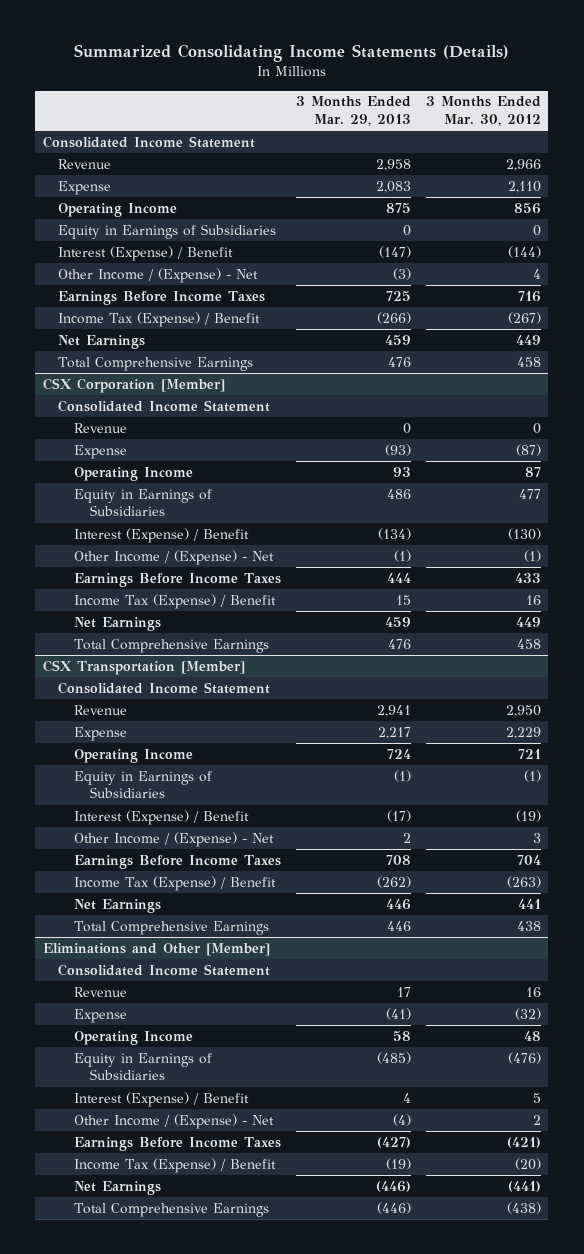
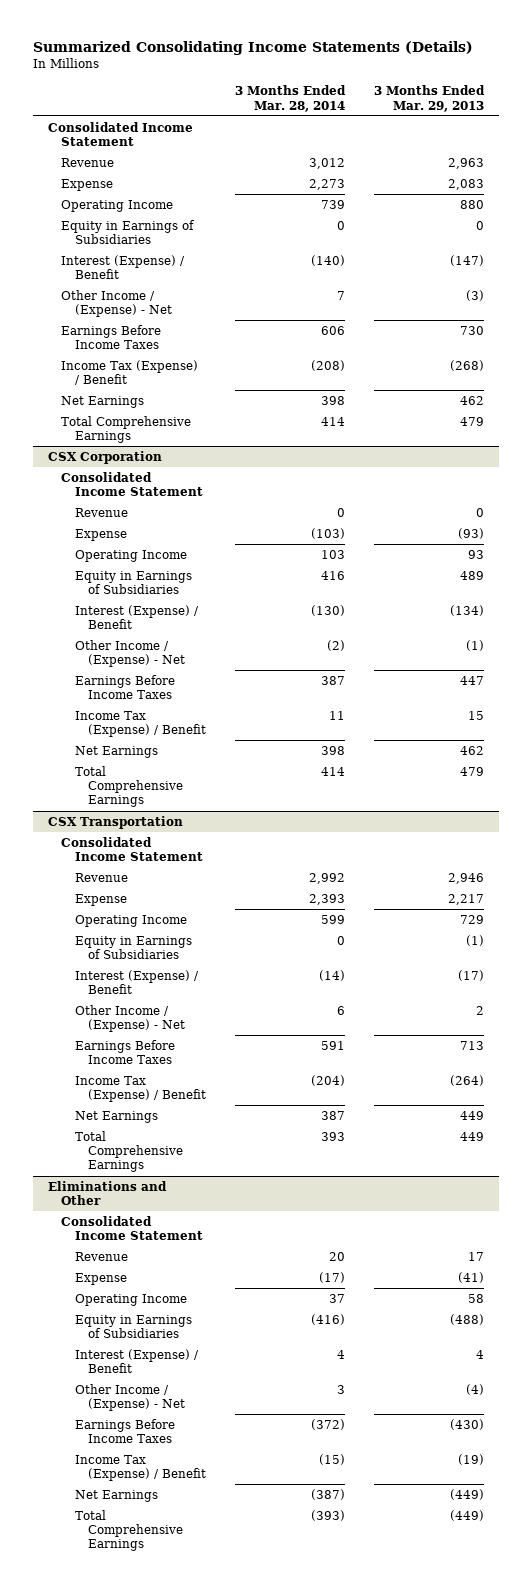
- | 3 Months Ended Mar. 29, 2013 | 3 Months Ended Mar. 30, 2012
+ | 3 Months Ended Mar. 28, 2014 | 3 Months Ended Mar. 29, 2013
- Revenue | 2,958 | 2,966
+ Revenue | 3,012 | 2,963
- Operating Income | 875 | 856
+ Operating Income | 739 | 880
- Earnings Before Income Taxes | 725 | 716
- Income Tax (Expense) / Benefit | (266) | (267)
- Net Earnings | 459 | 449
- Total Comprehensive Earnings | 476 | 458
- CSX Corporation [Member]
+ Earnings Before Income Taxes | 606 | 730
+ Income Tax (Expense) / Benefit | (208) | (268)
+ Net Earnings | 398 | 462
+ Total Comprehensive Earnings | 414 | 479
+ CSX Corporation
- Equity in Earnings of Subsidiaries | 486 | 477
+ Equity in Earnings of Subsidiaries | 416 | 489
- Earnings Before Income Taxes | 444 | 433
+ Earnings Before Income Taxes | 387 | 447
- Net Earnings | 459 | 449
- Total Comprehensive Earnings | 476 | 458
- CSX Transportation [Member]
+ Net Earnings | 398 | 462
+ Total Comprehensive Earnings | 414 | 479
+ CSX Transportation
- Revenue | 2,941 | 2,950
+ Revenue | 2,992 | 2,946
- Operating Income | 724 | 721
+ Operating Income | 599 | 729
- Earnings Before Income Taxes | 708 | 704
- Income Tax (Expense) / Benefit | (262) | (263)
- Net Earnings | 446 | 441
- Total Comprehensive Earnings | 446 | 438
- Eliminations and Other [Member]
+ Earnings Before Income Taxes | 591 | 713
+ Income Tax (Expense) / Benefit | (204) | (264)
+ Net Earnings | 387 | 449
+ Total Comprehensive Earnings | 393 | 449
+ Eliminations and Other
- Equity in Earnings of Subsidiaries | (485) | (476)
+ Equity in Earnings of Subsidiaries | (416) | (488)
- Earnings Before Income Taxes | (427) | (421)
+ Earnings Before Income Taxes | (372) | (430)
- Net Earnings | (446) | (441)
- Total Comprehensive Earnings | (446) | (438)
+ Net Earnings | (387) | (449)
+ Total Comprehensive Earnings | (393) | (449)

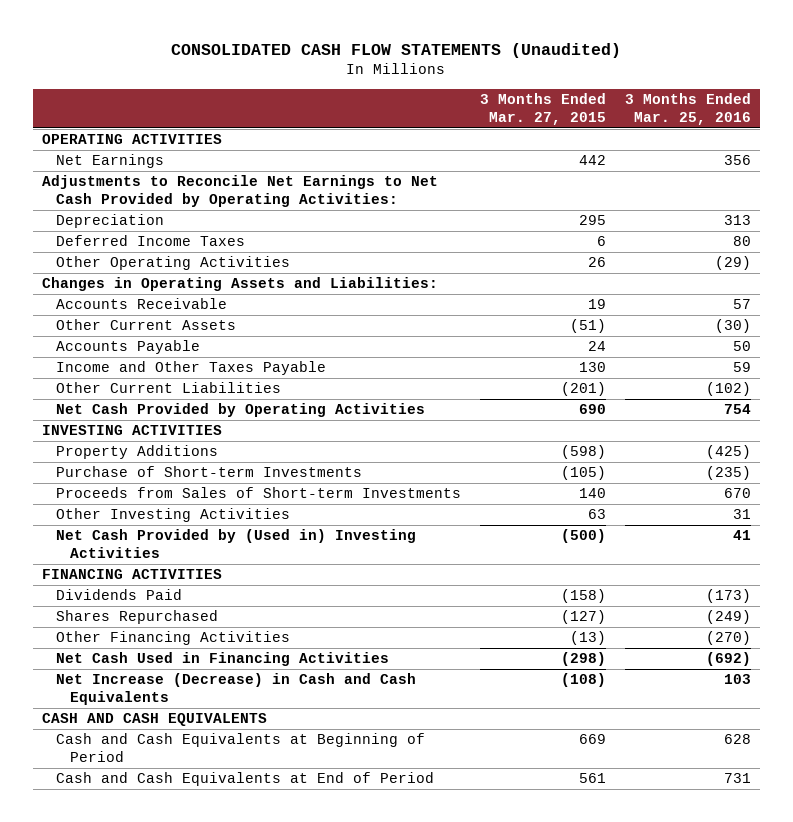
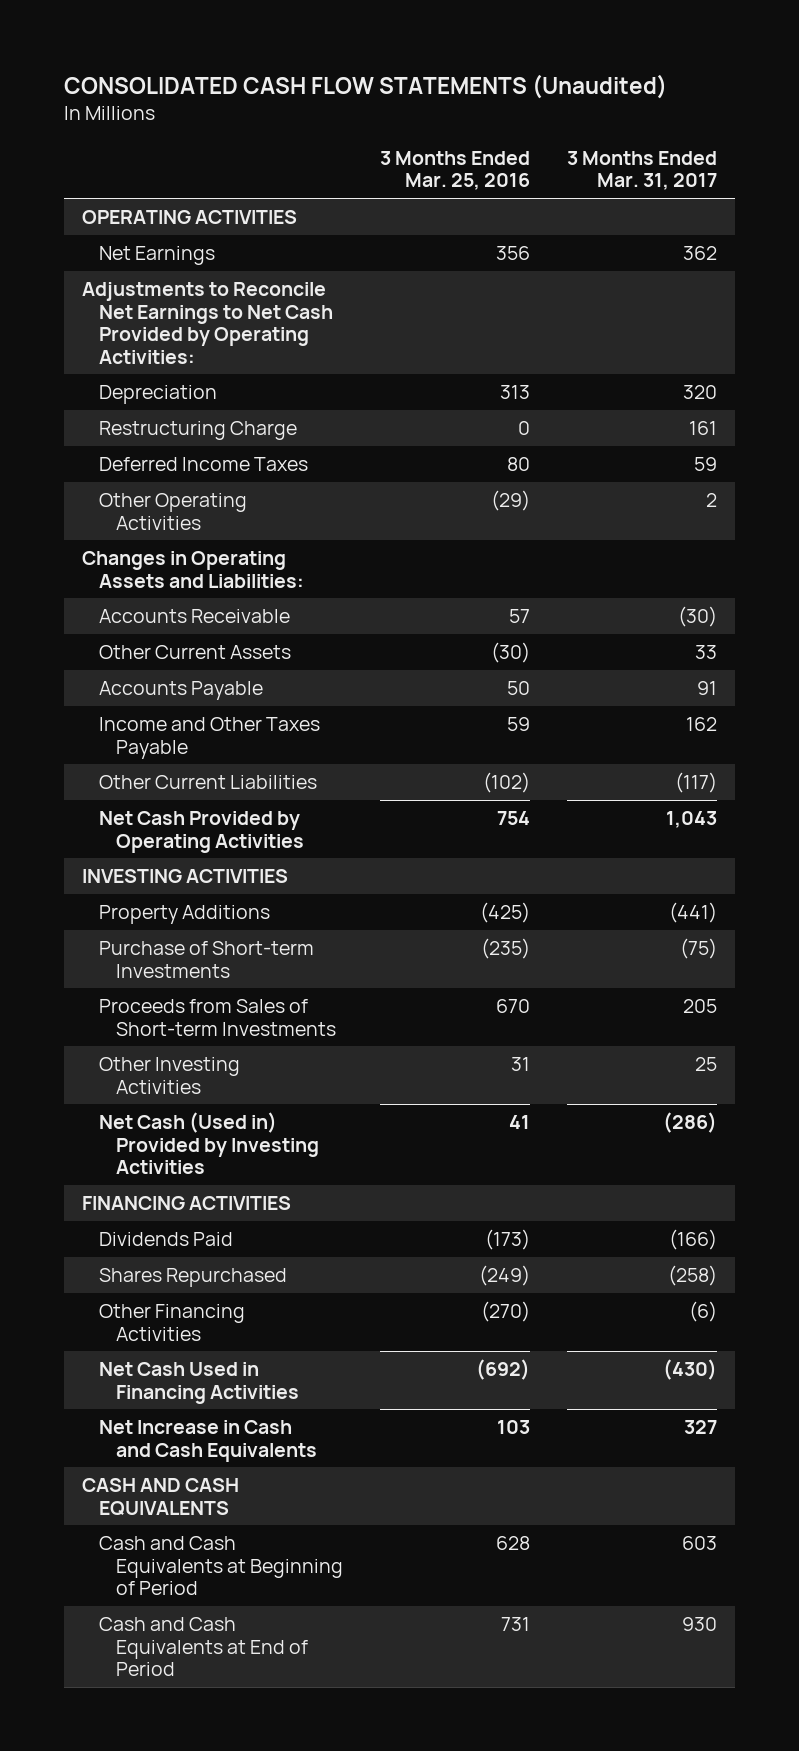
- | 3 Months Ended Mar. 27, 2015 | 3 Months Ended Mar. 25, 2016
+ | 3 Months Ended Mar. 25, 2016 | 3 Months Ended Mar. 31, 2017
+ Restructuring Charge | 0 | 161
- Net Cash Provided by (Used in) Investing Activities | (500) | 41
+ Net Cash (Used in) Provided by Investing Activities | 41 | (286)
- Net Increase (Decrease) in Cash and Cash Equivalents | (108) | 103
+ Net Increase in Cash and Cash Equivalents | 103 | 327

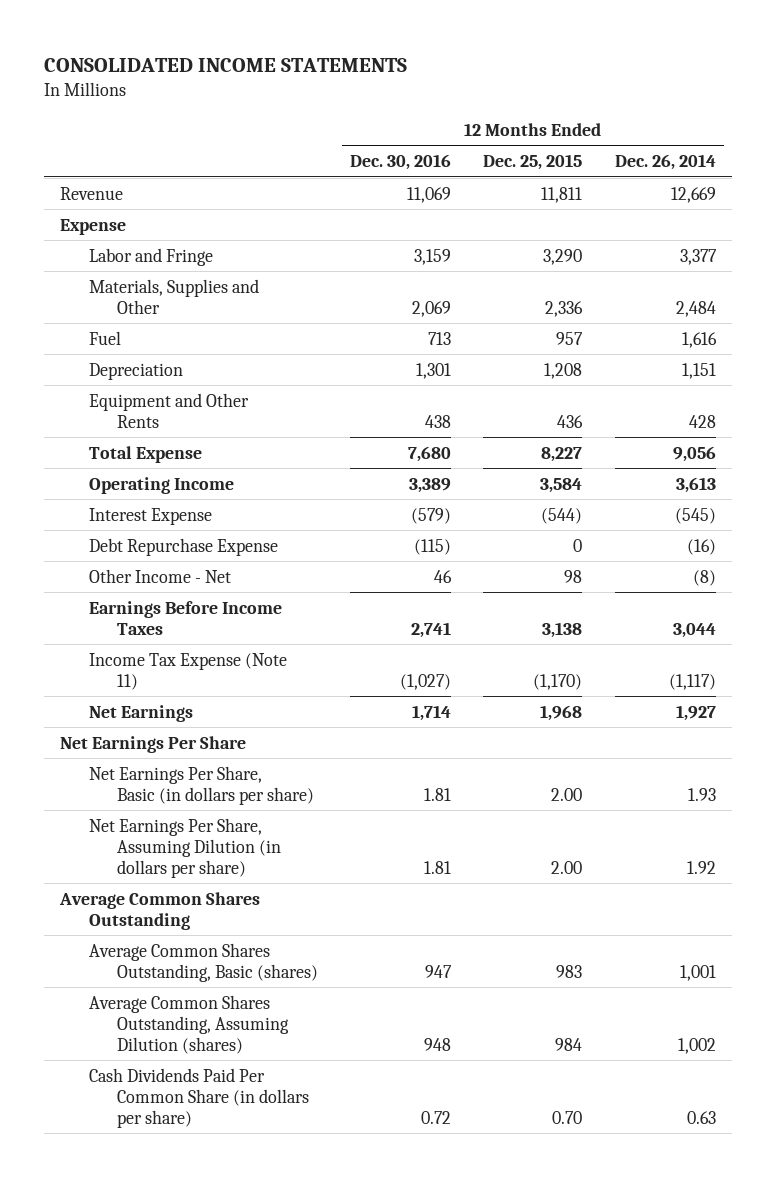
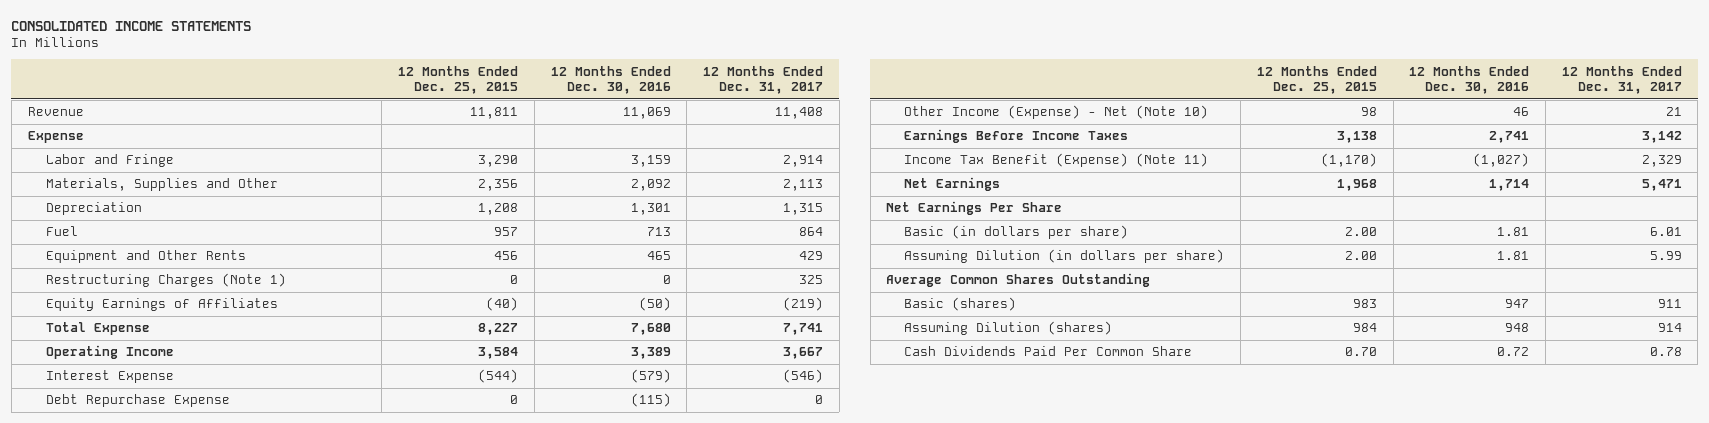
- | 12 Months Ended Dec. 30, 2016 | 12 Months Ended Dec. 25, 2015 | 12 Months Ended Dec. 26, 2014
+ | 12 Months Ended Dec. 25, 2015 | 12 Months Ended Dec. 30, 2016 | 12 Months Ended Dec. 31, 2017
- Materials, Supplies and Other | 2,069 | 2,336 | 2,484
+ Materials, Supplies and Other | 2,356 | 2,092 | 2,113
- Equipment and Other Rents | 438 | 436 | 428
moved down: Fuel | 957 | 713 | 864
+ Equipment and Other Rents | 456 | 465 | 429
+ Restructuring Charges (Note 1) | 0 | 0 | 325
+ Equity Earnings of Affiliates | (40) | (50) | (219)
- Other Income - Net | 46 | 98 | (8)
+ Other Income (Expense) - Net (Note 10) | 98 | 46 | 21
- Income Tax Expense (Note 11) | (1,027) | (1,170) | (1,117)
+ Income Tax Benefit (Expense) (Note 11) | (1,170) | (1,027) | 2,329
- Net Earnings Per Share, Basic (in dollars per share) | 1.81 | 2.00 | 1.93
- Net Earnings Per Share, Assuming Dilution (in dollars per share) | 1.81 | 2.00 | 1.92
+ Basic (in dollars per share) | 2.00 | 1.81 | 6.01
+ Assuming Dilution (in dollars per share) | 2.00 | 1.81 | 5.99
- Average Common Shares Outstanding, Basic (shares) | 947 | 983 | 1,001
- Average Common Shares Outstanding, Assuming Dilution (shares) | 948 | 984 | 1,002
- Cash Dividends Paid Per Common Share (in dollars per share) | 0.72 | 0.70 | 0.63
+ Basic (shares) | 983 | 947 | 911
+ Assuming Dilution (shares) | 984 | 948 | 914
+ Cash Dividends Paid Per Common Share | 0.70 | 0.72 | 0.78

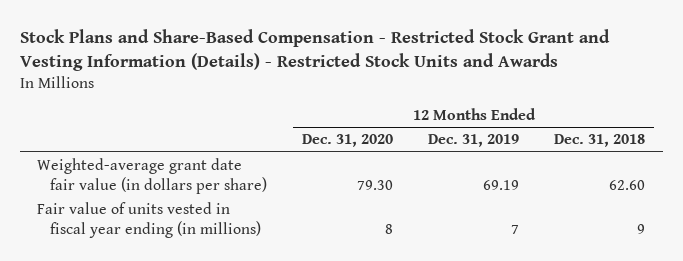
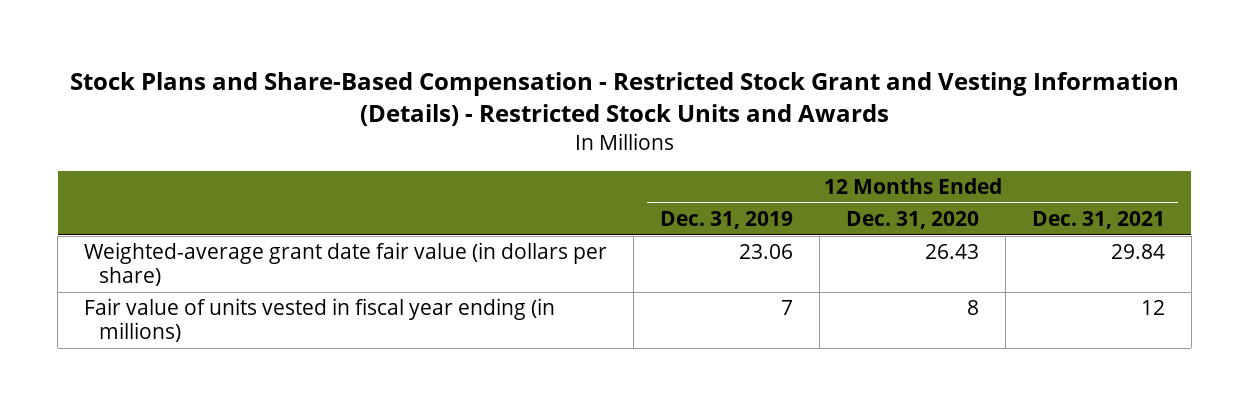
- | 12 Months Ended Dec. 31, 2020 | 12 Months Ended Dec. 31, 2019 | 12 Months Ended Dec. 31, 2018
+ | 12 Months Ended Dec. 31, 2019 | 12 Months Ended Dec. 31, 2020 | 12 Months Ended Dec. 31, 2021
- Weighted-average grant date fair value (in dollars per share) | 79.30 | 69.19 | 62.60
+ Weighted-average grant date fair value (in dollars per share) | 23.06 | 26.43 | 29.84

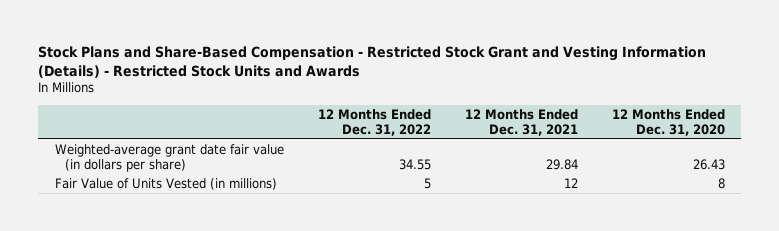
- | 12 Months Ended Dec. 31, 2019 | 12 Months Ended Dec. 31, 2020 | 12 Months Ended Dec. 31, 2021
+ | 12 Months Ended Dec. 31, 2022 | 12 Months Ended Dec. 31, 2021 | 12 Months Ended Dec. 31, 2020
- Fair value of units vested in fiscal year ending (in millions) | 7 | 8 | 12
+ Fair Value of Units Vested (in millions) | 5 | 12 | 8

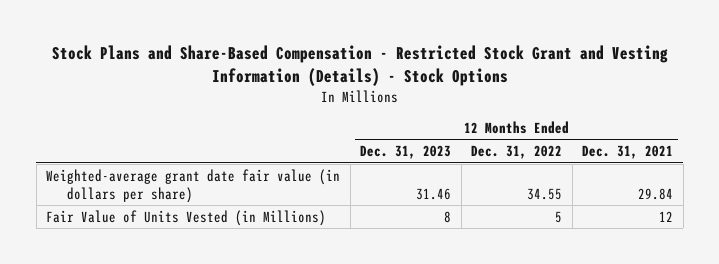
- Stock Plans and Share-Based Compensation - Restricted Stock Grant and Vesting Information (Details) - Restricted Stock Units and Awards
+ Stock Plans and Share-Based Compensation - Restricted Stock Grant and Vesting Information (Details) - Stock Options
- | 12 Months Ended Dec. 31, 2022 | 12 Months Ended Dec. 31, 2021 | 12 Months Ended Dec. 31, 2020
+ | 12 Months Ended Dec. 31, 2023 | 12 Months Ended Dec. 31, 2022 | 12 Months Ended Dec. 31, 2021
- Fair Value of Units Vested (in millions) | 5 | 12 | 8
+ Fair Value of Units Vested (in Millions) | 8 | 5 | 12

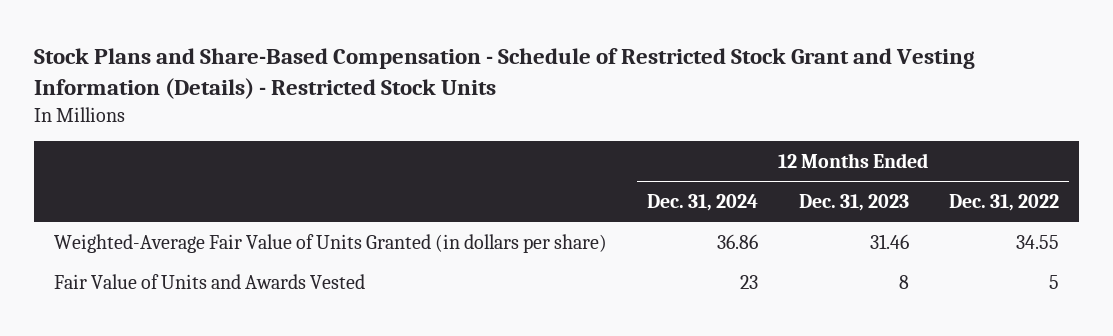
- Stock Plans and Share-Based Compensation - Restricted Stock Grant and Vesting Information (Details) - Stock Options
+ Stock Plans and Share-Based Compensation - Schedule of Restricted Stock Grant and Vesting Information (Details) - Restricted Stock Units
- | 12 Months Ended Dec. 31, 2023 | 12 Months Ended Dec. 31, 2022 | 12 Months Ended Dec. 31, 2021
+ | 12 Months Ended Dec. 31, 2024 | 12 Months Ended Dec. 31, 2023 | 12 Months Ended Dec. 31, 2022
- Weighted-average grant date fair value (in dollars per share) | 31.46 | 34.55 | 29.84
- Fair Value of Units Vested (in Millions) | 8 | 5 | 12
+ Weighted-Average Fair Value of Units Granted (in dollars per share) | 36.86 | 31.46 | 34.55
+ Fair Value of Units and Awards Vested | 23 | 8 | 5

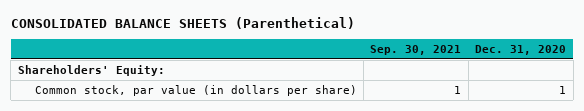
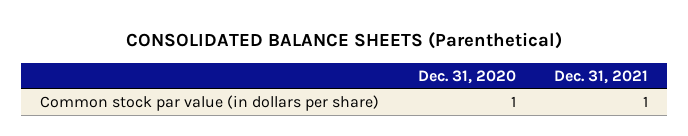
- | Sep. 30, 2021 | Dec. 31, 2020
+ | Dec. 31, 2020 | Dec. 31, 2021
- Shareholders' Equity:
- Common stock, par value (in dollars per share) | 1 | 1
+ Common stock par value (in dollars per share) | 1 | 1

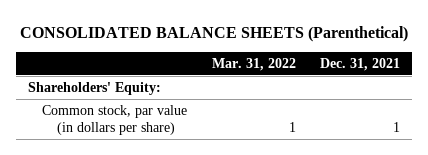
- | Dec. 31, 2020 | Dec. 31, 2021
+ | Mar. 31, 2022 | Dec. 31, 2021
- Common stock par value (in dollars per share) | 1 | 1
+ Shareholders' Equity:
+ Common stock, par value (in dollars per share) | 1 | 1

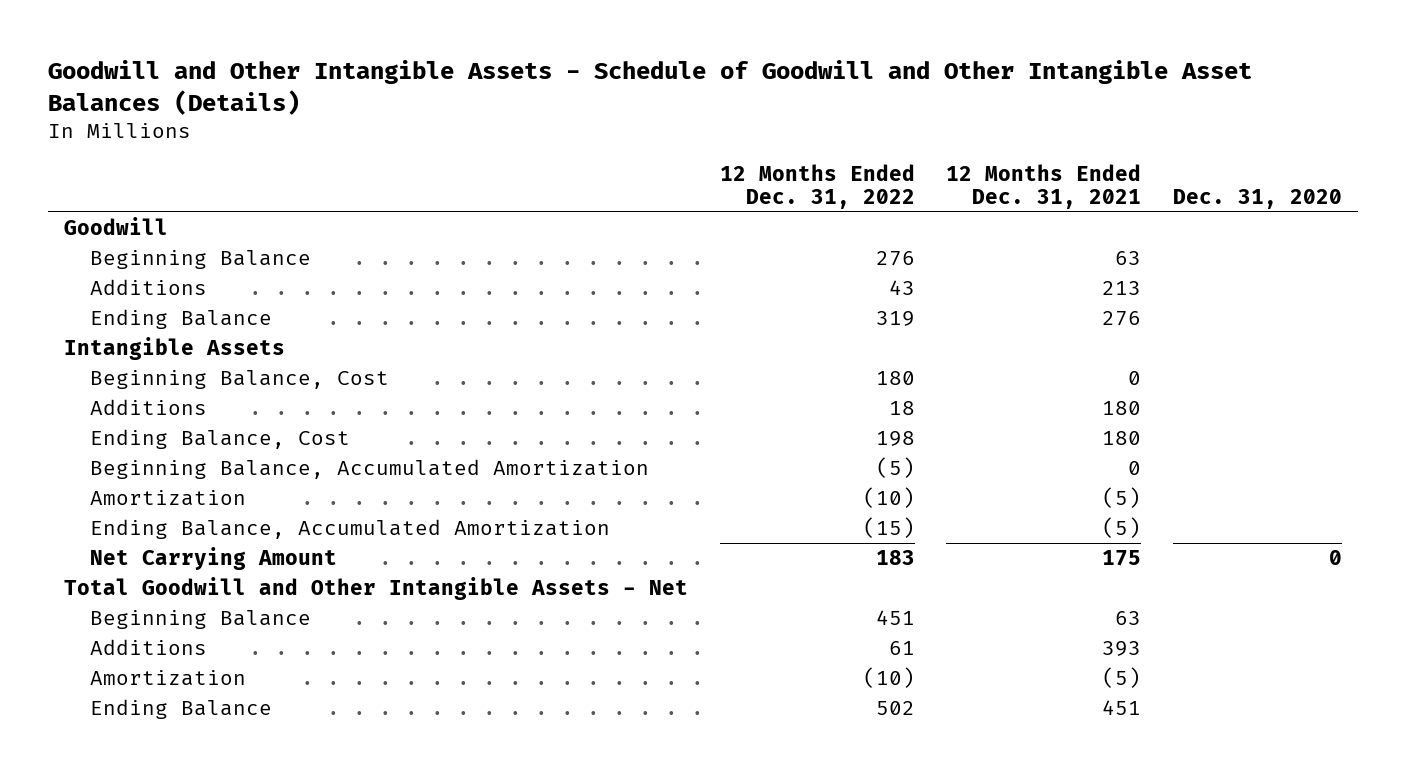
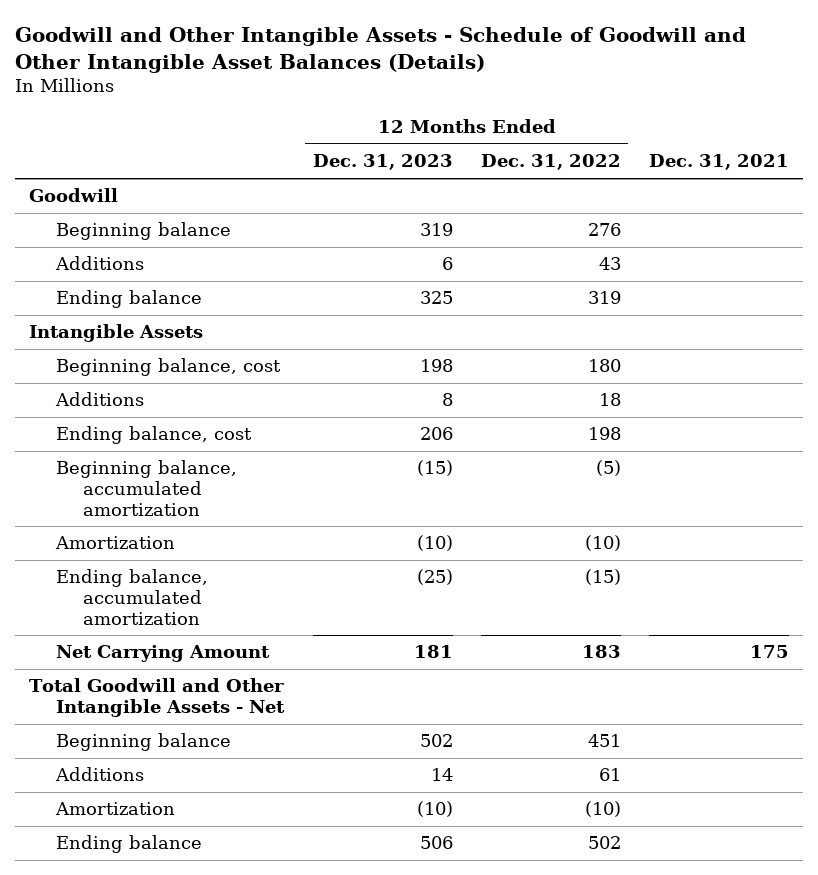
- | 12 Months Ended Dec. 31, 2022 | 12 Months Ended Dec. 31, 2021 | Dec. 31, 2020
+ | 12 Months Ended Dec. 31, 2023 | 12 Months Ended Dec. 31, 2022 | Dec. 31, 2021
- Beginning Balance | 276 | 63 |
+ Beginning balance | 319 | 276 |
- Ending Balance | 319 | 276 |
+ Ending balance | 325 | 319 |
- Beginning Balance, Cost | 180 | 0 |
+ Beginning balance, cost | 198 | 180 |
- Ending Balance, Cost | 198 | 180 |
- Beginning Balance, Accumulated Amortization | (5) | 0 |
+ Ending balance, cost | 206 | 198 |
+ Beginning balance, accumulated amortization | (15) | (5) |
- Ending Balance, Accumulated Amortization | (15) | (5) |
+ Ending balance, accumulated amortization | (25) | (15) |
- Beginning Balance | 451 | 63 |
+ Beginning balance | 502 | 451 |
- Ending Balance | 502 | 451 |
+ Ending balance | 506 | 502 |

